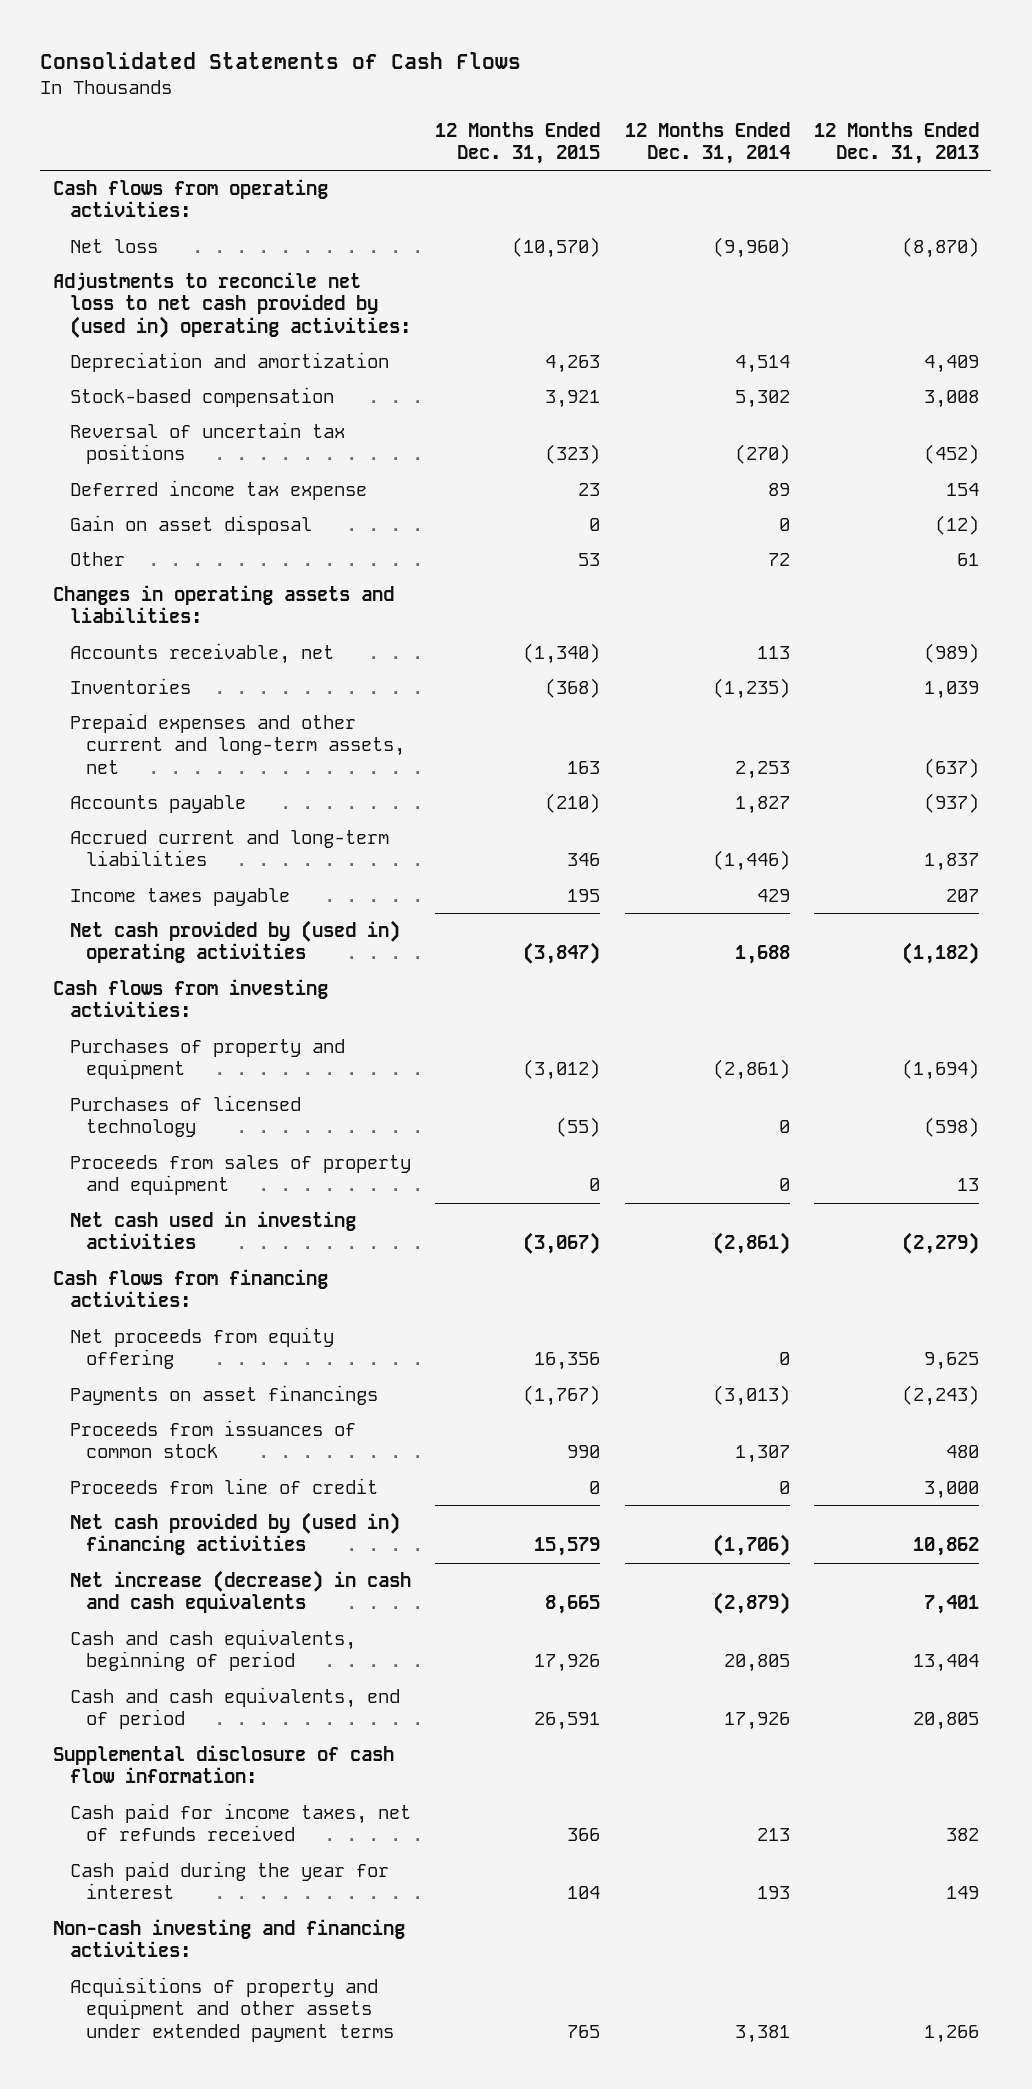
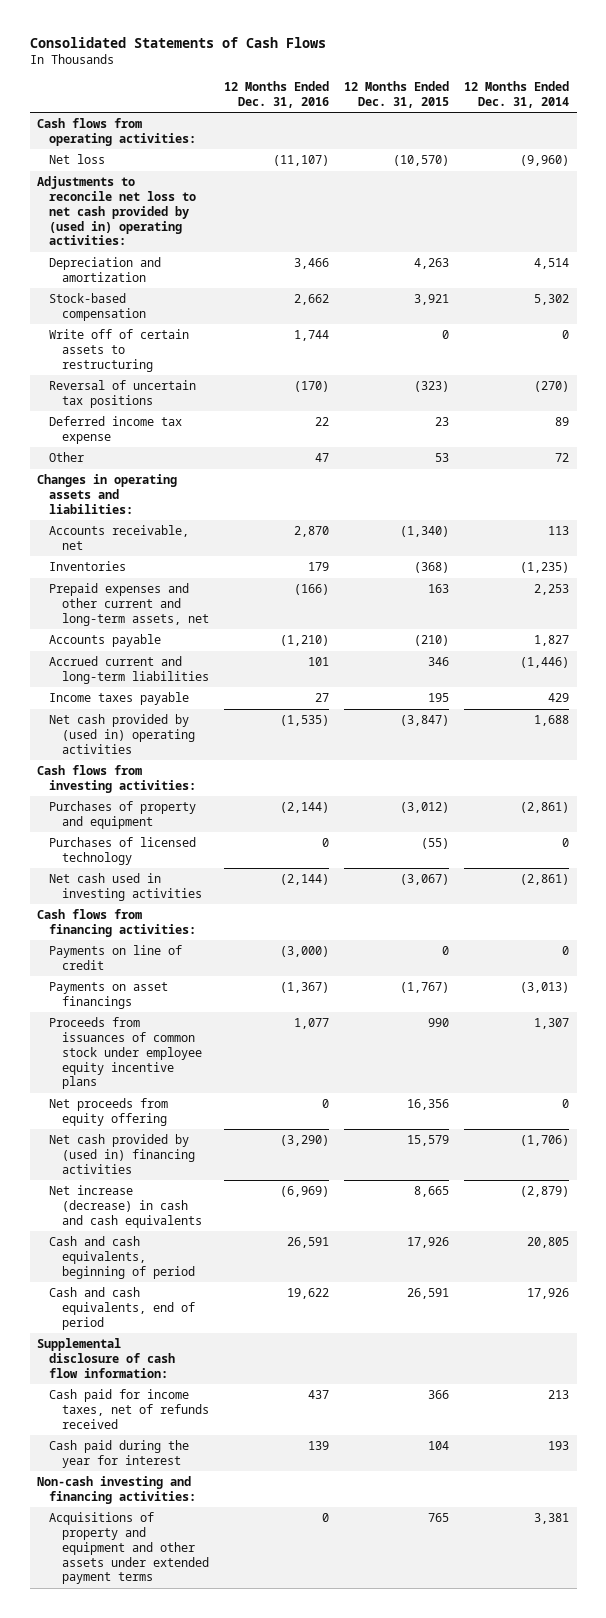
- | 12 Months Ended Dec. 31, 2015 | 12 Months Ended Dec. 31, 2014 | 12 Months Ended Dec. 31, 2013
+ | 12 Months Ended Dec. 31, 2016 | 12 Months Ended Dec. 31, 2015 | 12 Months Ended Dec. 31, 2014
+ Write off of certain assets to restructuring | 1,744 | 0 | 0
- Gain on asset disposal | 0 | 0 | (12)
- Proceeds from sales of property and equipment | 0 | 0 | 13
+ Payments on line of credit | (3,000) | 0 | 0
- Proceeds from issuances of common stock | 990 | 1,307 | 480
- Proceeds from line of credit | 0 | 0 | 3,000
+ Proceeds from issuances of common stock under employee equity incentive plans | 1,077 | 990 | 1,307
moved down: Net proceeds from equity offering | 0 | 16,356 | 0

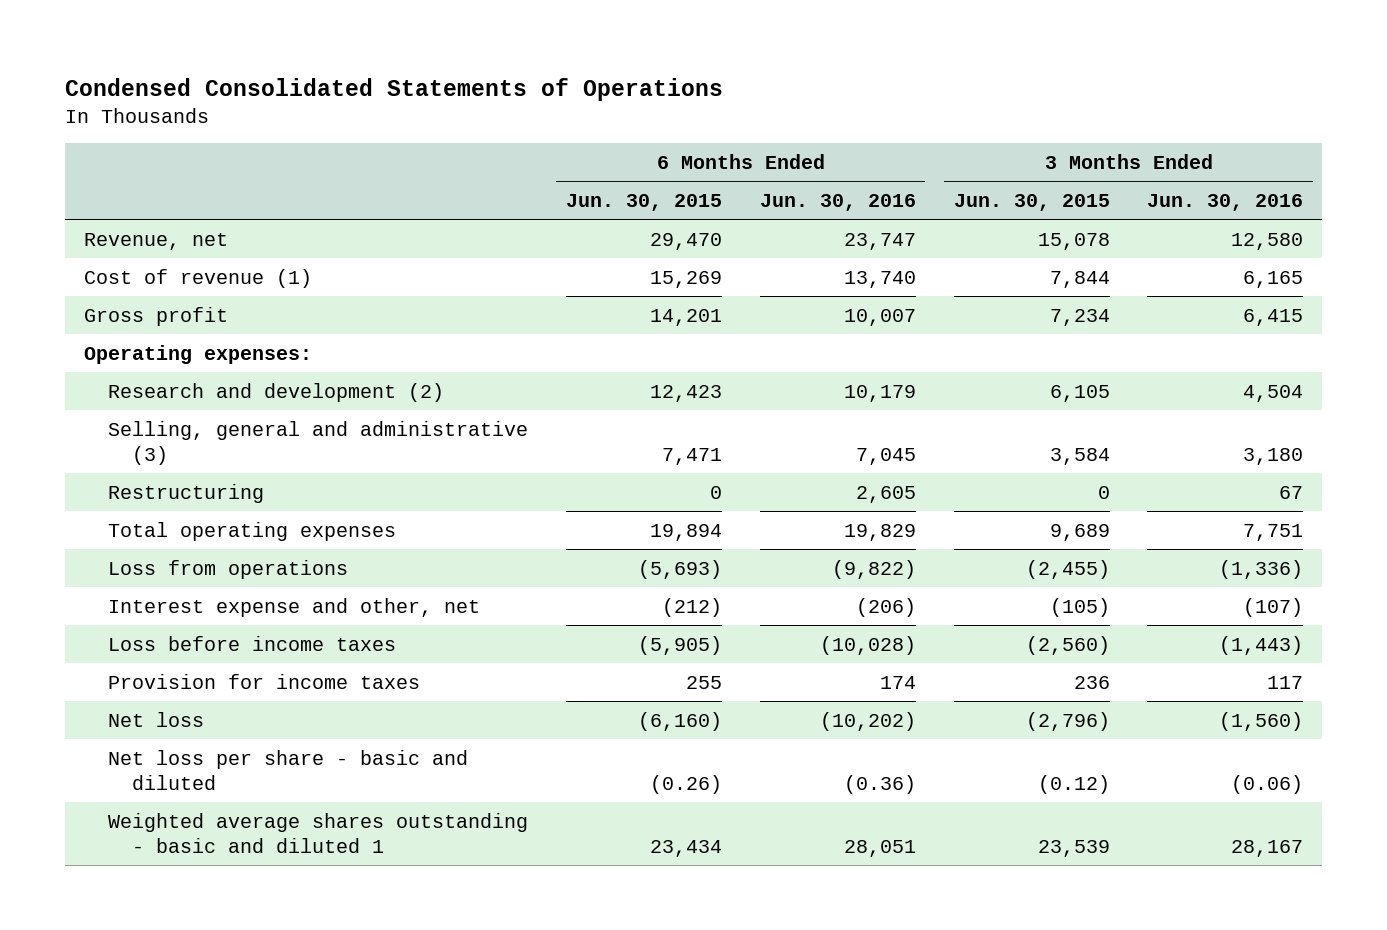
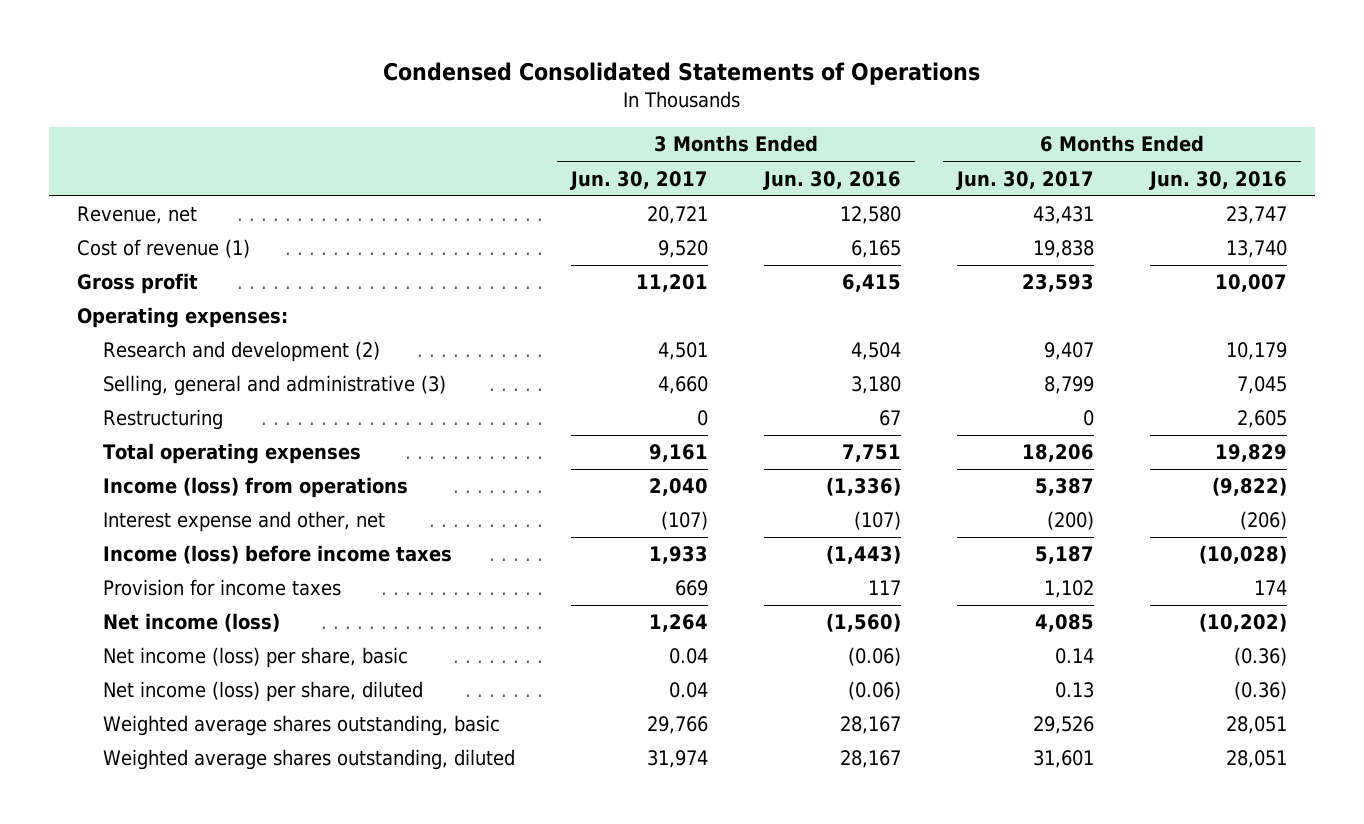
- | 6 Months Ended Jun. 30, 2015 | 6 Months Ended Jun. 30, 2016 | 3 Months Ended Jun. 30, 2015 | 3 Months Ended Jun. 30, 2016
+ | 3 Months Ended Jun. 30, 2017 | 3 Months Ended Jun. 30, 2016 | 6 Months Ended Jun. 30, 2017 | 6 Months Ended Jun. 30, 2016
- Loss from operations | (5,693) | (9,822) | (2,455) | (1,336)
+ Income (loss) from operations | 2,040 | (1,336) | 5,387 | (9,822)
- Loss before income taxes | (5,905) | (10,028) | (2,560) | (1,443)
+ Income (loss) before income taxes | 1,933 | (1,443) | 5,187 | (10,028)
- Net loss | (6,160) | (10,202) | (2,796) | (1,560)
- Net loss per share - basic and diluted | (0.26) | (0.36) | (0.12) | (0.06)
- Weighted average shares outstanding - basic and diluted 1 | 23,434 | 28,051 | 23,539 | 28,167
+ Net income (loss) | 1,264 | (1,560) | 4,085 | (10,202)
+ Net income (loss) per share, basic | 0.04 | (0.06) | 0.14 | (0.36)
+ Net income (loss) per share, diluted | 0.04 | (0.06) | 0.13 | (0.36)
+ Weighted average shares outstanding, basic | 29,766 | 28,167 | 29,526 | 28,051
+ Weighted average shares outstanding, diluted | 31,974 | 28,167 | 31,601 | 28,051

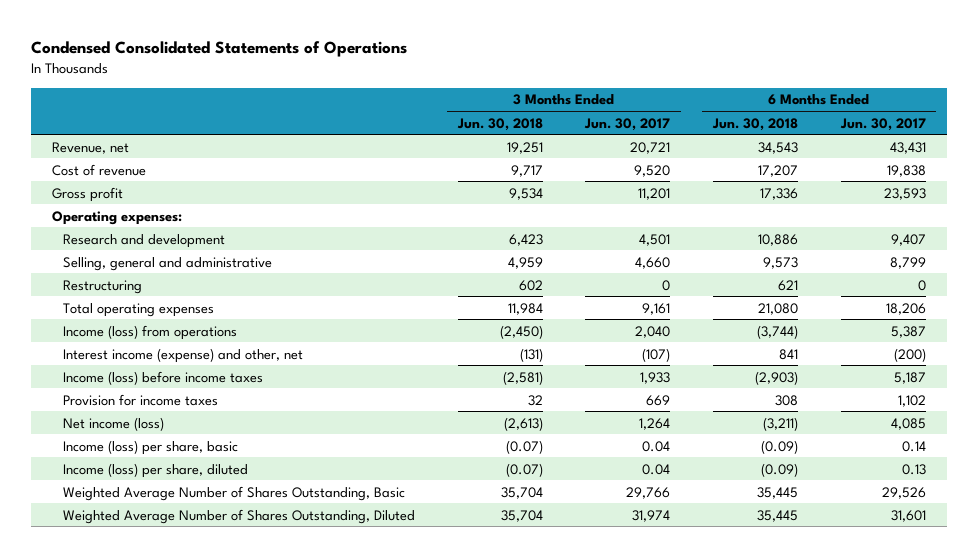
- | 3 Months Ended Jun. 30, 2017 | 3 Months Ended Jun. 30, 2016 | 6 Months Ended Jun. 30, 2017 | 6 Months Ended Jun. 30, 2016
+ | 3 Months Ended Jun. 30, 2018 | 3 Months Ended Jun. 30, 2017 | 6 Months Ended Jun. 30, 2018 | 6 Months Ended Jun. 30, 2017
- Cost of revenue (1) | 9,520 | 6,165 | 19,838 | 13,740
+ Cost of revenue | 9,717 | 9,520 | 17,207 | 19,838
- Research and development (2) | 4,501 | 4,504 | 9,407 | 10,179
- Selling, general and administrative (3) | 4,660 | 3,180 | 8,799 | 7,045
+ Research and development | 6,423 | 4,501 | 10,886 | 9,407
+ Selling, general and administrative | 4,959 | 4,660 | 9,573 | 8,799
- Interest expense and other, net | (107) | (107) | (200) | (206)
+ Interest income (expense) and other, net | (131) | (107) | 841 | (200)
- Net income (loss) per share, basic | 0.04 | (0.06) | 0.14 | (0.36)
- Net income (loss) per share, diluted | 0.04 | (0.06) | 0.13 | (0.36)
- Weighted average shares outstanding, basic | 29,766 | 28,167 | 29,526 | 28,051
- Weighted average shares outstanding, diluted | 31,974 | 28,167 | 31,601 | 28,051
+ Income (loss) per share, basic | (0.07) | 0.04 | (0.09) | 0.14
+ Income (loss) per share, diluted | (0.07) | 0.04 | (0.09) | 0.13
+ Weighted Average Number of Shares Outstanding, Basic | 35,704 | 29,766 | 35,445 | 29,526
+ Weighted Average Number of Shares Outstanding, Diluted | 35,704 | 31,974 | 35,445 | 31,601

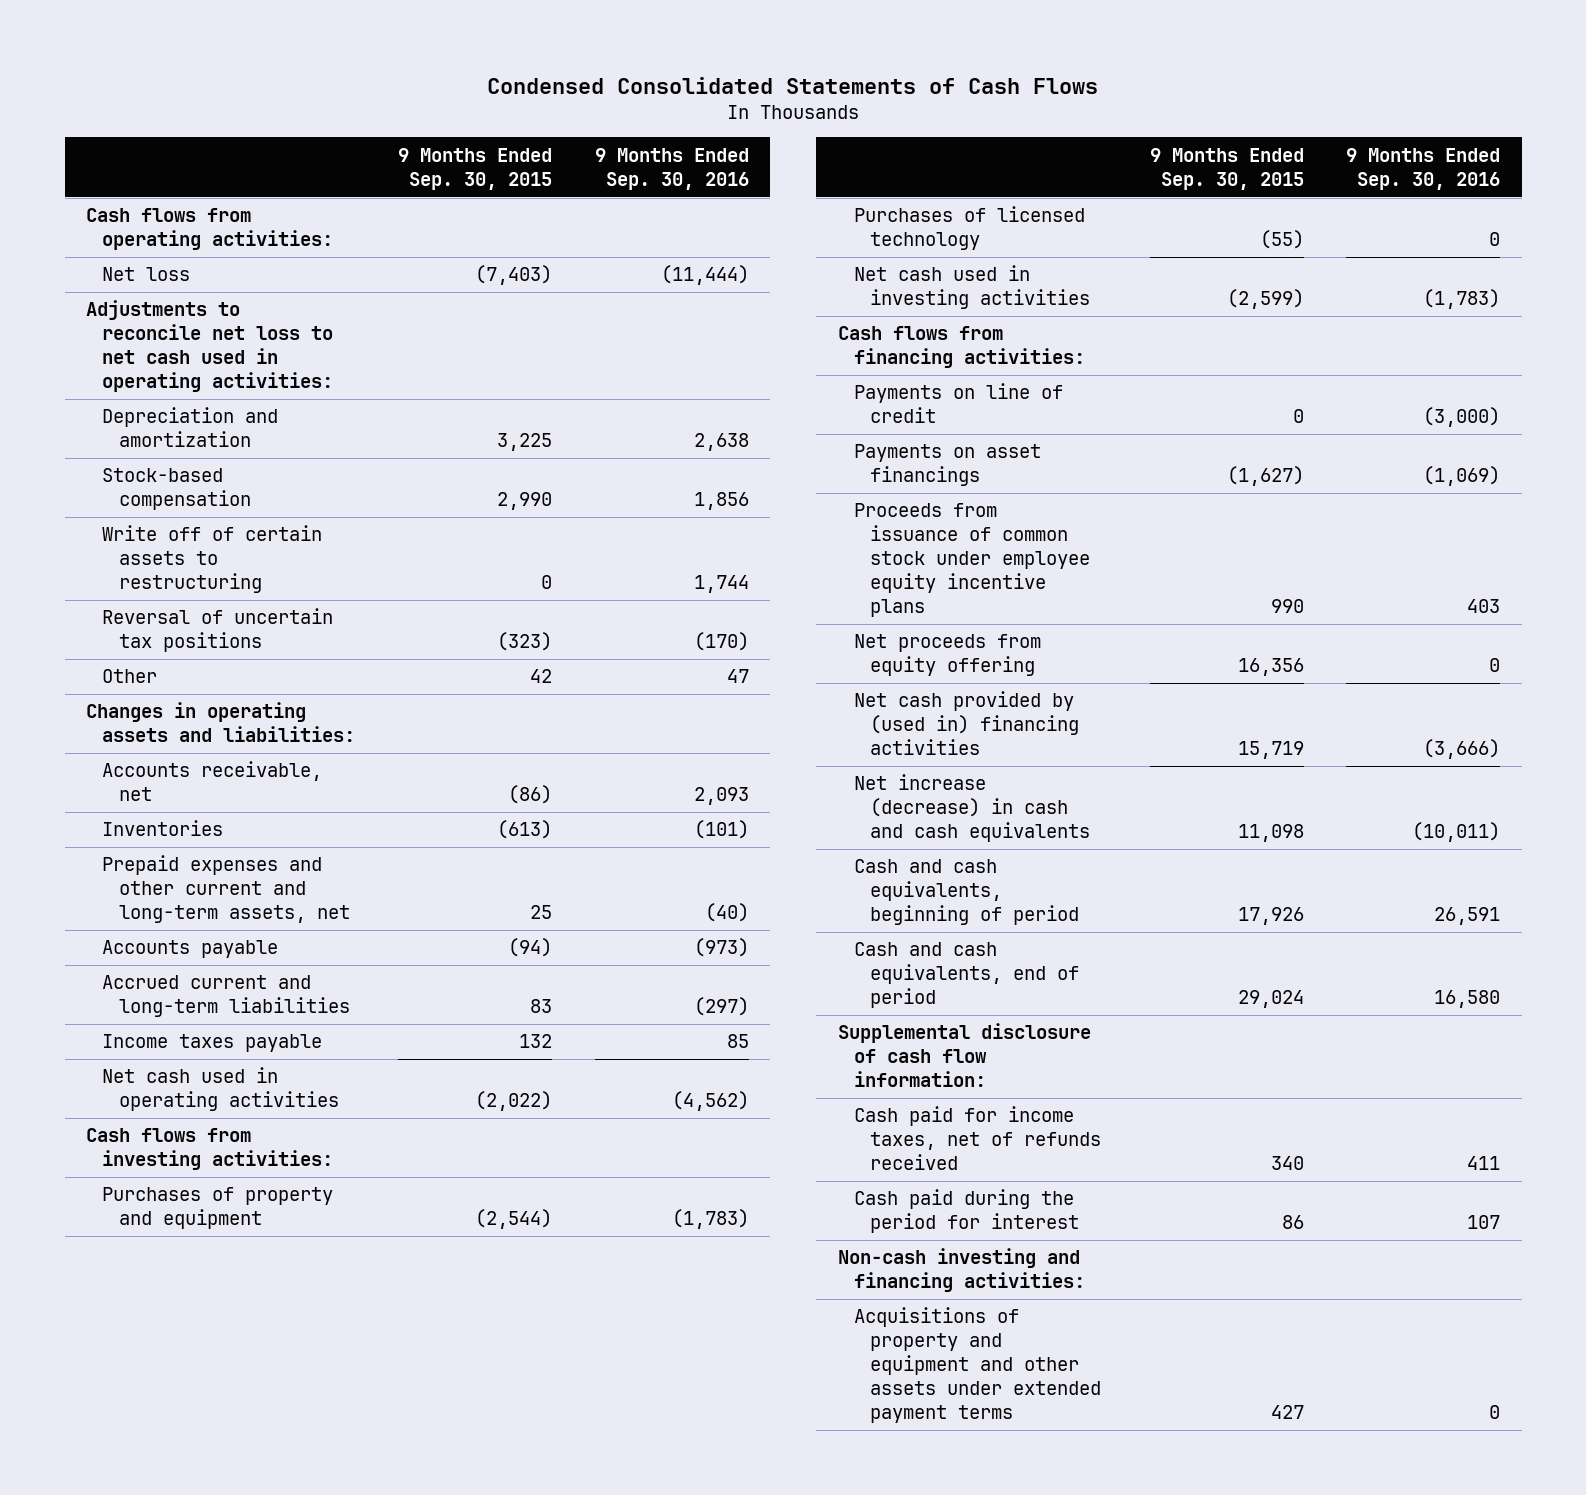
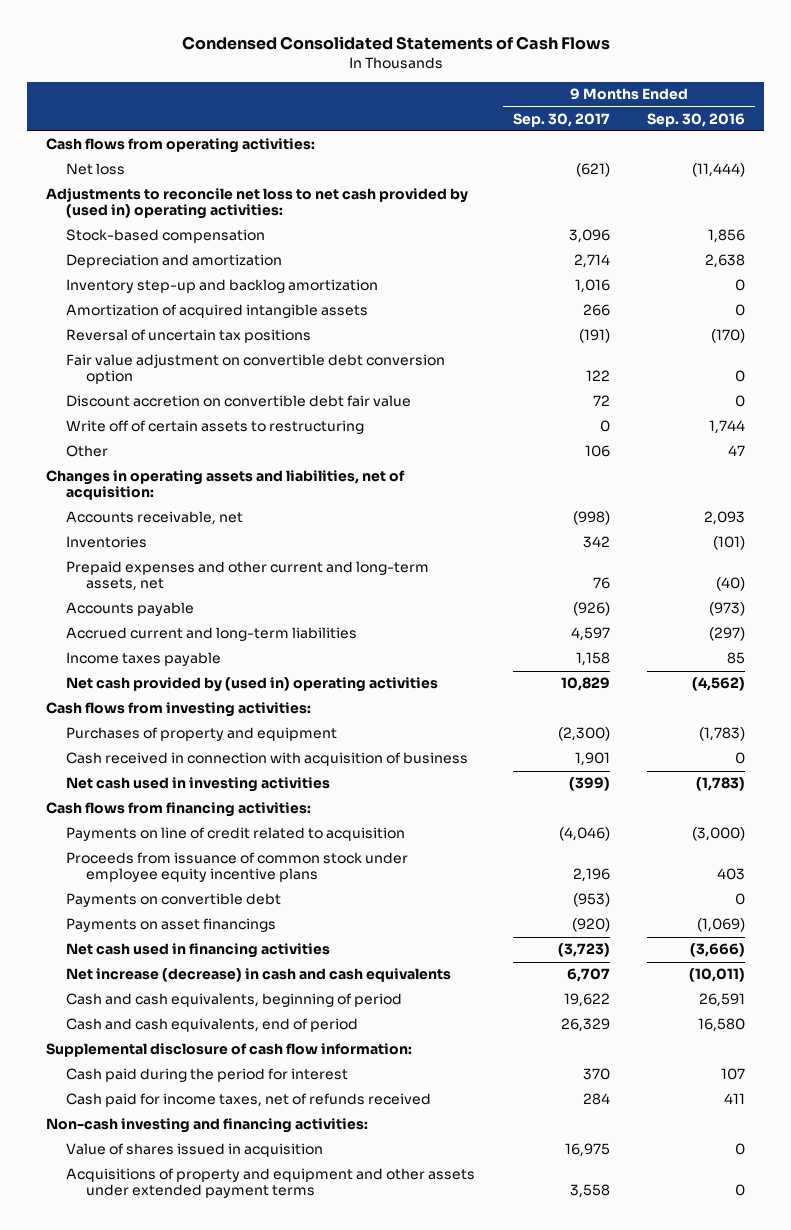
- | 9 Months Ended Sep. 30, 2015 | 9 Months Ended Sep. 30, 2016
+ | 9 Months Ended Sep. 30, 2017 | 9 Months Ended Sep. 30, 2016
- Adjustments to reconcile net loss to net cash used in operating activities:
+ Adjustments to reconcile net loss to net cash provided by (used in) operating activities:
moved down: Depreciation and amortization | 2,714 | 2,638
+ Inventory step-up and backlog amortization | 1,016 | 0
+ Amortization of acquired intangible assets | 266 | 0
+ Fair value adjustment on convertible debt conversion option | 122 | 0
+ Discount accretion on convertible debt fair value | 72 | 0
moved down: Write off of certain assets to restructuring | 0 | 1,744
- Changes in operating assets and liabilities:
+ Changes in operating assets and liabilities, net of acquisition:
- Net cash used in operating activities | (2,022) | (4,562)
+ Net cash provided by (used in) operating activities | 10,829 | (4,562)
- Purchases of licensed technology | (55) | 0
+ Cash received in connection with acquisition of business | 1,901 | 0
- Payments on line of credit | 0 | (3,000)
+ Payments on line of credit related to acquisition | (4,046) | (3,000)
- Net proceeds from equity offering | 16,356 | 0
- Net cash provided by (used in) financing activities | 15,719 | (3,666)
+ Payments on convertible debt | (953) | 0
moved down: Payments on asset financings | (920) | (1,069)
+ Net cash used in financing activities | (3,723) | (3,666)
moved down: Cash paid for income taxes, net of refunds received | 284 | 411
+ Value of shares issued in acquisition | 16,975 | 0

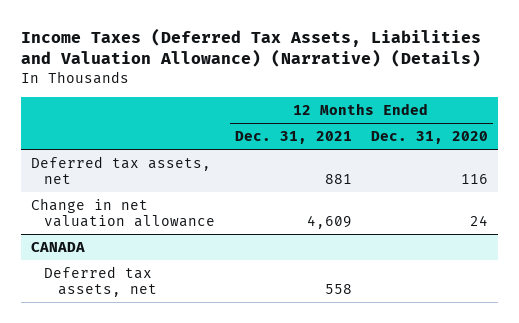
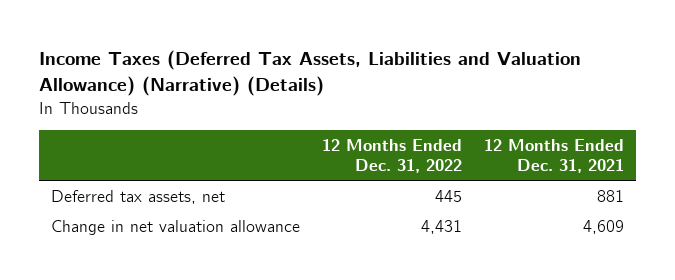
- | 12 Months Ended Dec. 31, 2021 | 12 Months Ended Dec. 31, 2020
+ | 12 Months Ended Dec. 31, 2022 | 12 Months Ended Dec. 31, 2021
- CANADA
- Deferred tax assets, net | 558 |

